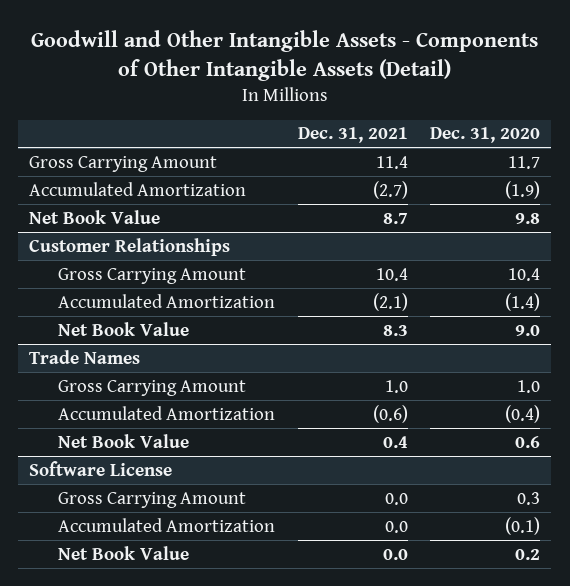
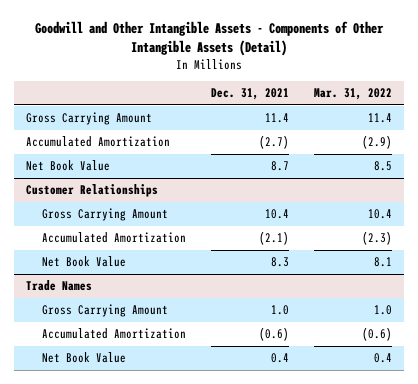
- | Dec. 31, 2021 | Dec. 31, 2020
+ | Dec. 31, 2021 | Mar. 31, 2022
- Software License
- Gross Carrying Amount | 0.0 | 0.3
- Accumulated Amortization | 0.0 | (0.1)
- Net Book Value | 0.0 | 0.2

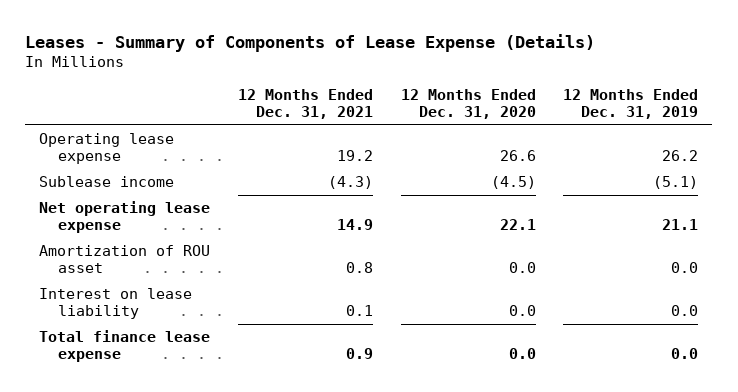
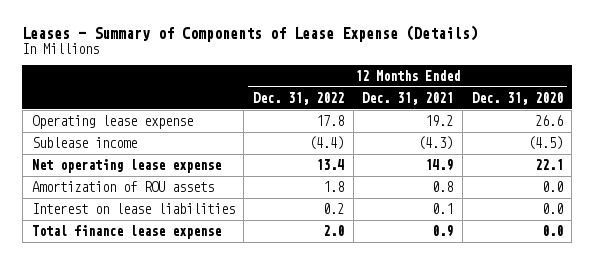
- | 12 Months Ended Dec. 31, 2021 | 12 Months Ended Dec. 31, 2020 | 12 Months Ended Dec. 31, 2019
+ | 12 Months Ended Dec. 31, 2022 | 12 Months Ended Dec. 31, 2021 | 12 Months Ended Dec. 31, 2020
- Amortization of ROU asset | 0.8 | 0.0 | 0.0
- Interest on lease liability | 0.1 | 0.0 | 0.0
+ Amortization of ROU assets | 1.8 | 0.8 | 0.0
+ Interest on lease liabilities | 0.2 | 0.1 | 0.0

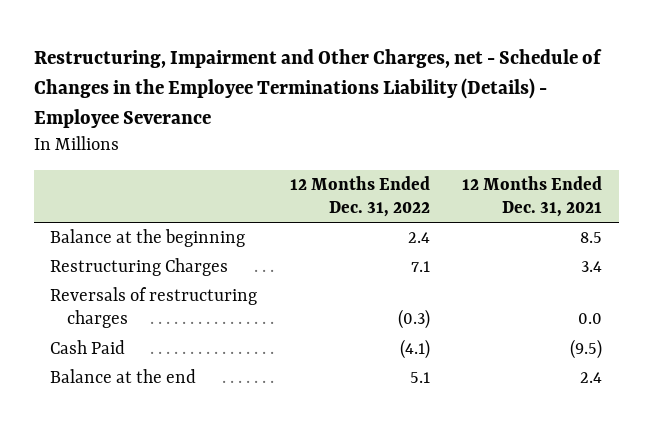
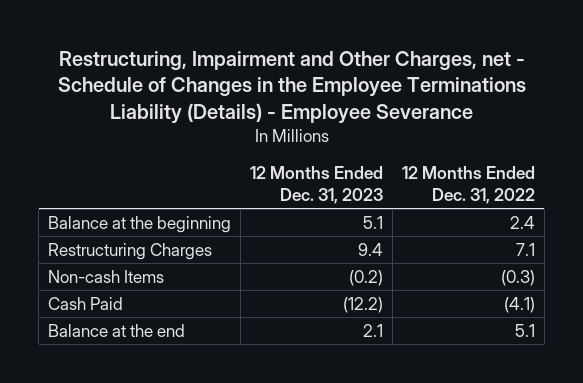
- | 12 Months Ended Dec. 31, 2022 | 12 Months Ended Dec. 31, 2021
+ | 12 Months Ended Dec. 31, 2023 | 12 Months Ended Dec. 31, 2022
- Reversals of restructuring charges | (0.3) | 0.0
+ Non-cash Items | (0.2) | (0.3)

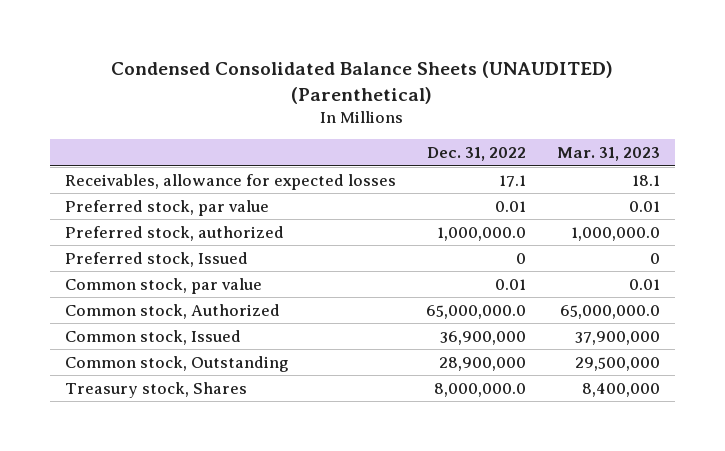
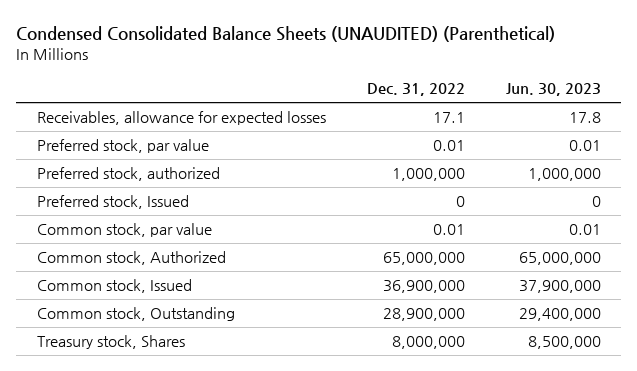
- | Dec. 31, 2022 | Mar. 31, 2023
+ | Dec. 31, 2022 | Jun. 30, 2023
- Preferred stock, authorized | 1,000,000.0 | 1,000,000.0
+ Preferred stock, authorized | 1,000,000 | 1,000,000
- Common stock, Authorized | 65,000,000.0 | 65,000,000.0
+ Common stock, Authorized | 65,000,000 | 65,000,000
- Treasury stock, Shares | 8,000,000.0 | 8,400,000
+ Treasury stock, Shares | 8,000,000 | 8,500,000

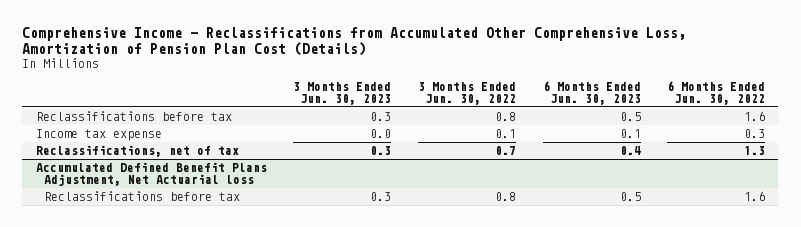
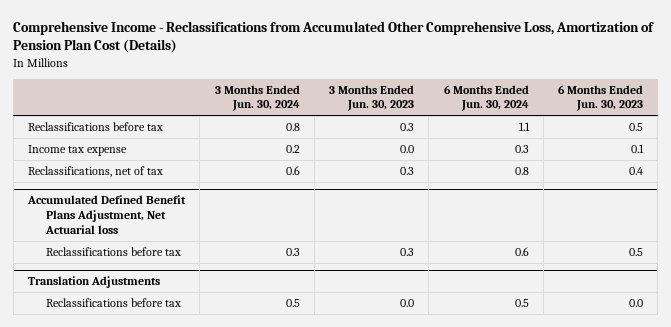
- | 3 Months Ended Jun. 30, 2023 | 3 Months Ended Jun. 30, 2022 | 6 Months Ended Jun. 30, 2023 | 6 Months Ended Jun. 30, 2022
+ | 3 Months Ended Jun. 30, 2024 | 3 Months Ended Jun. 30, 2023 | 6 Months Ended Jun. 30, 2024 | 6 Months Ended Jun. 30, 2023
+ Translation Adjustments
+ Reclassifications before tax | 0.5 | 0.0 | 0.5 | 0.0

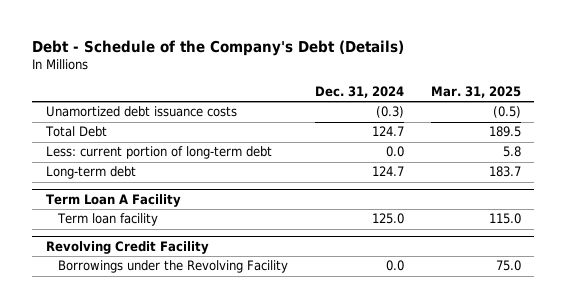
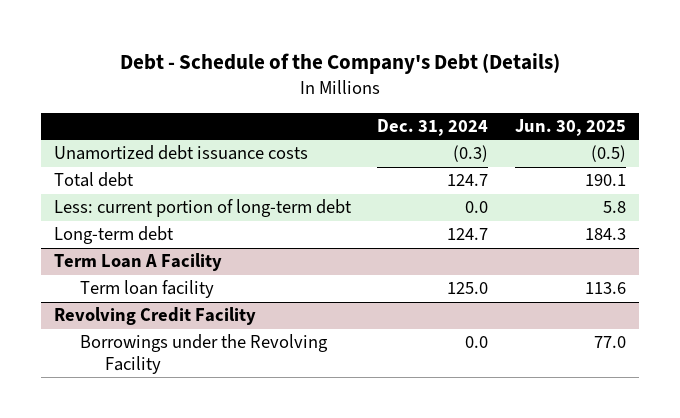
- | Dec. 31, 2024 | Mar. 31, 2025
+ | Dec. 31, 2024 | Jun. 30, 2025
- Total Debt | 124.7 | 189.5
+ Total debt | 124.7 | 190.1

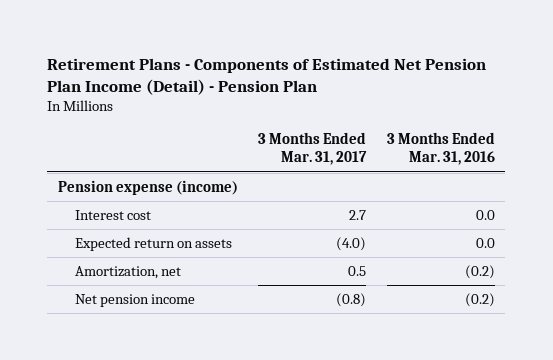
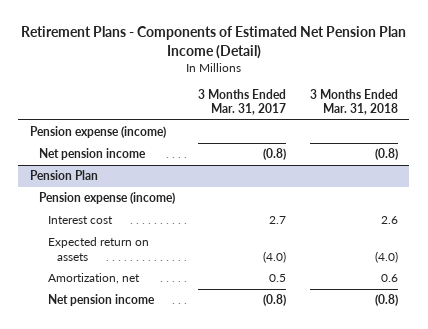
- Retirement Plans - Components of Estimated Net Pension Plan Income (Detail) - Pension Plan
+ Retirement Plans - Components of Estimated Net Pension Plan Income (Detail)
- | 3 Months Ended Mar. 31, 2017 | 3 Months Ended Mar. 31, 2016
+ | 3 Months Ended Mar. 31, 2017 | 3 Months Ended Mar. 31, 2018
+ Net pension income | (0.8) | (0.8)
+ Pension Plan
+ Pension expense (income)

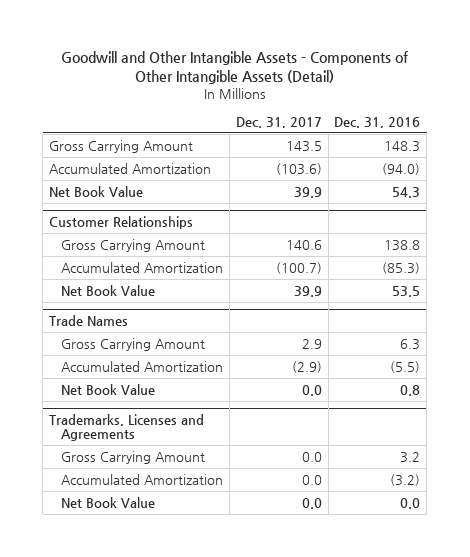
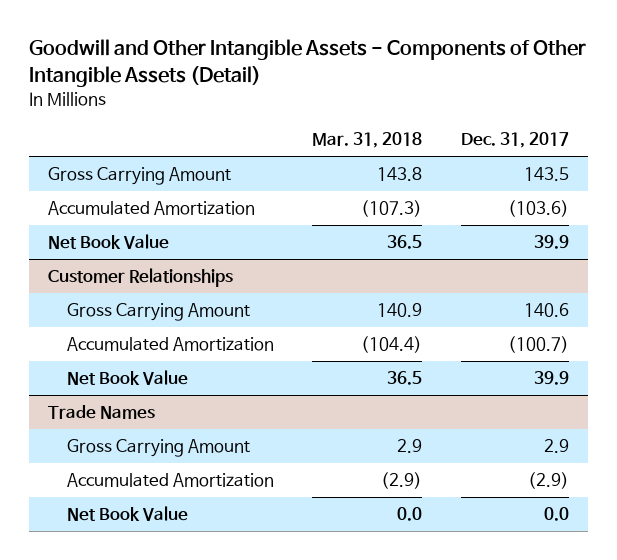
- | Dec. 31, 2017 | Dec. 31, 2016
+ | Mar. 31, 2018 | Dec. 31, 2017
- Trademarks, Licenses and Agreements
- Gross Carrying Amount | 0.0 | 3.2
- Accumulated Amortization | 0.0 | (3.2)
- Net Book Value | 0.0 | 0.0

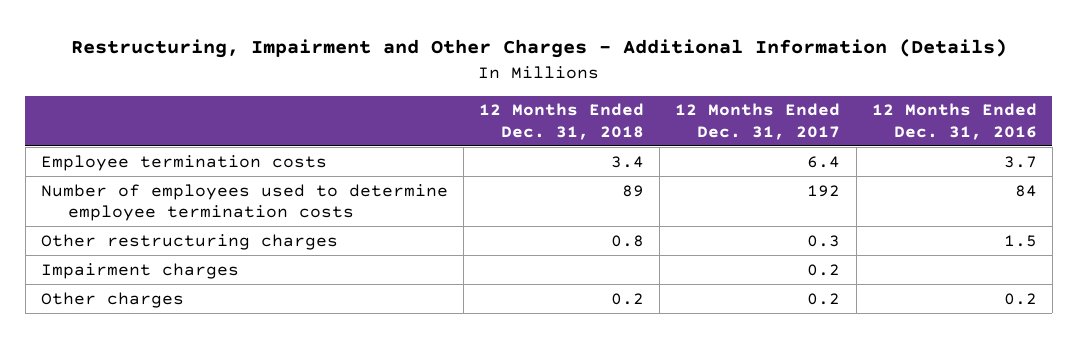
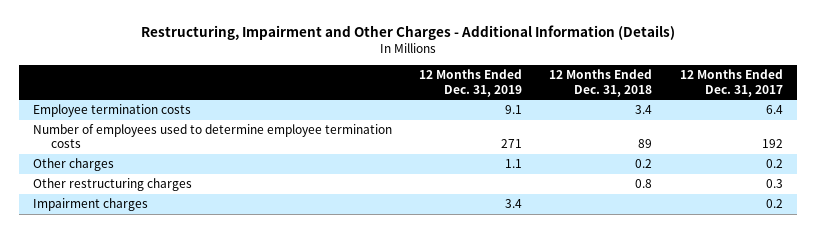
- | 12 Months Ended Dec. 31, 2018 | 12 Months Ended Dec. 31, 2017 | 12 Months Ended Dec. 31, 2016
+ | 12 Months Ended Dec. 31, 2019 | 12 Months Ended Dec. 31, 2018 | 12 Months Ended Dec. 31, 2017
moved up: Other charges | 1.1 | 0.2 | 0.2

